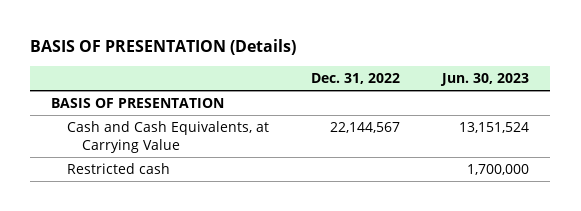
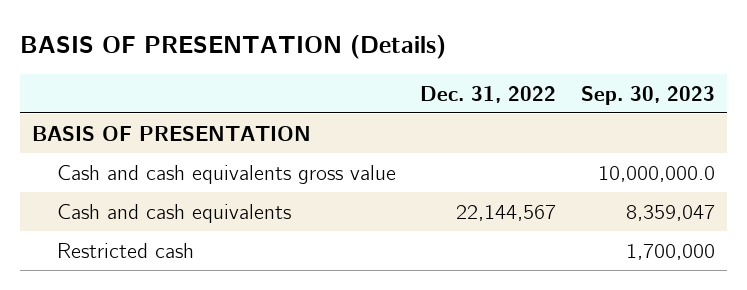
- | Dec. 31, 2022 | Jun. 30, 2023
+ | Dec. 31, 2022 | Sep. 30, 2023
- Cash and Cash Equivalents, at Carrying Value | 22,144,567 | 13,151,524
+ Cash and cash equivalents gross value | | 10,000,000.0
+ Cash and cash equivalents | 22,144,567 | 8,359,047

